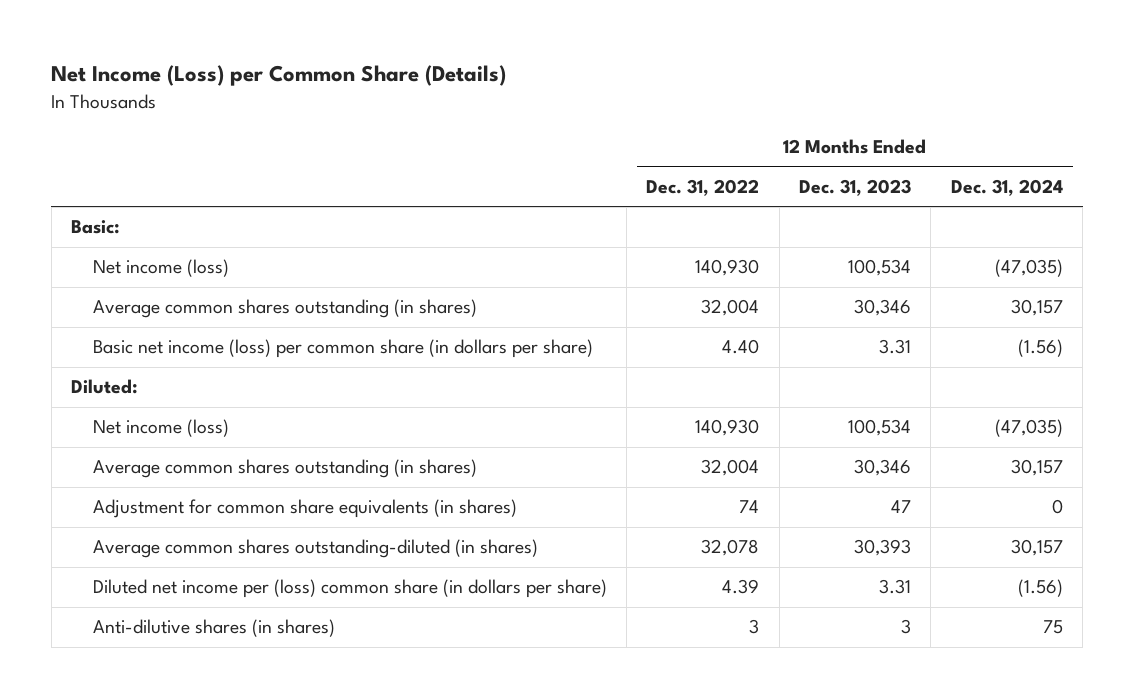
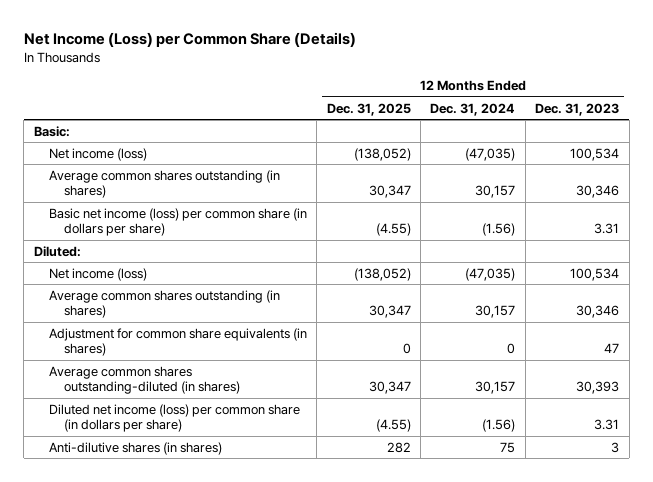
- | 12 Months Ended Dec. 31, 2022 | 12 Months Ended Dec. 31, 2023 | 12 Months Ended Dec. 31, 2024
+ | 12 Months Ended Dec. 31, 2025 | 12 Months Ended Dec. 31, 2024 | 12 Months Ended Dec. 31, 2023
- Diluted net income per (loss) common share (in dollars per share) | 4.39 | 3.31 | (1.56)
+ Diluted net income (loss) per common share (in dollars per share) | (4.55) | (1.56) | 3.31

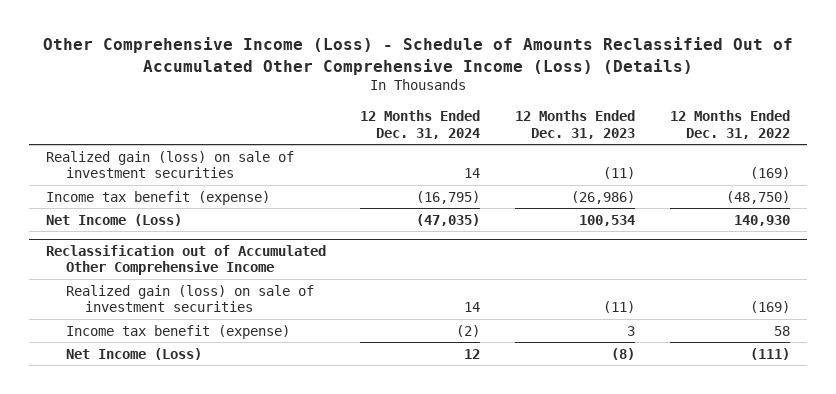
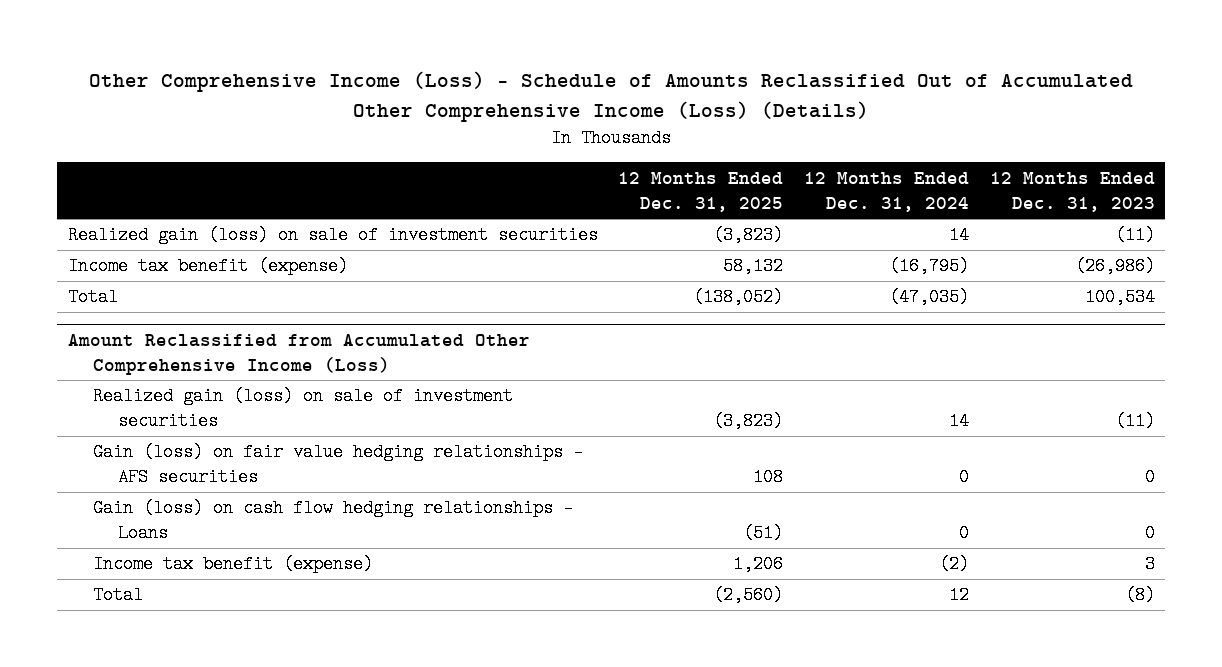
- | 12 Months Ended Dec. 31, 2024 | 12 Months Ended Dec. 31, 2023 | 12 Months Ended Dec. 31, 2022
+ | 12 Months Ended Dec. 31, 2025 | 12 Months Ended Dec. 31, 2024 | 12 Months Ended Dec. 31, 2023
- Net Income (Loss) | (47,035) | 100,534 | 140,930
- Reclassification out of Accumulated Other Comprehensive Income
+ Total | (138,052) | (47,035) | 100,534
+ Amount Reclassified from Accumulated Other Comprehensive Income (Loss)
+ Gain (loss) on fair value hedging relationships - AFS securities | 108 | 0 | 0
+ Gain (loss) on cash flow hedging relationships - Loans | (51) | 0 | 0
- Net Income (Loss) | 12 | (8) | (111)
+ Total | (2,560) | 12 | (8)

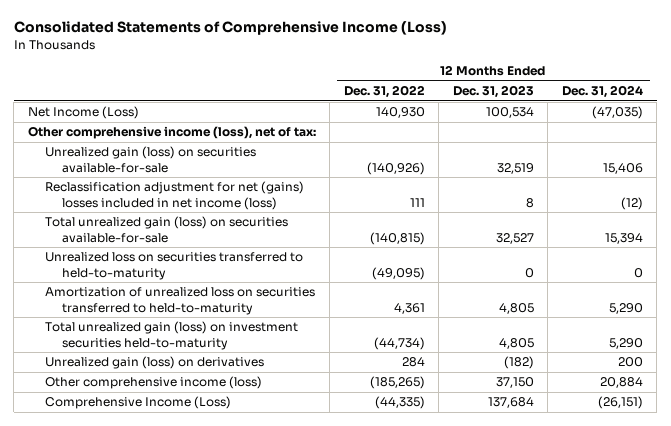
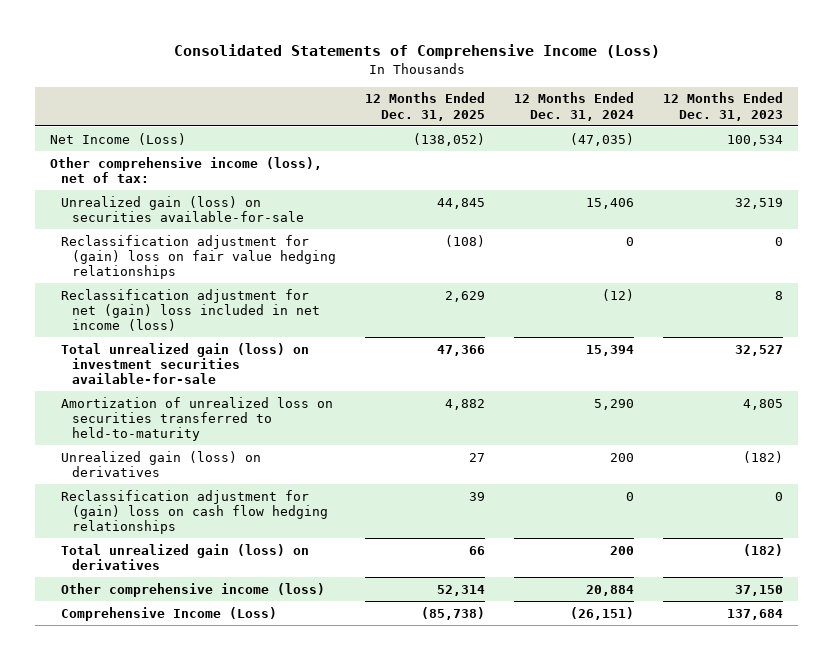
- | 12 Months Ended Dec. 31, 2022 | 12 Months Ended Dec. 31, 2023 | 12 Months Ended Dec. 31, 2024
+ | 12 Months Ended Dec. 31, 2025 | 12 Months Ended Dec. 31, 2024 | 12 Months Ended Dec. 31, 2023
- Reclassification adjustment for net (gains) losses included in net income (loss) | 111 | 8 | (12)
- Total unrealized gain (loss) on securities available-for-sale | (140,815) | 32,527 | 15,394
- Unrealized loss on securities transferred to held-to-maturity | (49,095) | 0 | 0
+ Reclassification adjustment for (gain) loss on fair value hedging relationships | (108) | 0 | 0
+ Reclassification adjustment for net (gain) loss included in net income (loss) | 2,629 | (12) | 8
+ Total unrealized gain (loss) on investment securities available-for-sale | 47,366 | 15,394 | 32,527
- Total unrealized gain (loss) on investment securities held-to-maturity | (44,734) | 4,805 | 5,290
+ Reclassification adjustment for (gain) loss on cash flow hedging relationships | 39 | 0 | 0
+ Total unrealized gain (loss) on derivatives | 66 | 200 | (182)

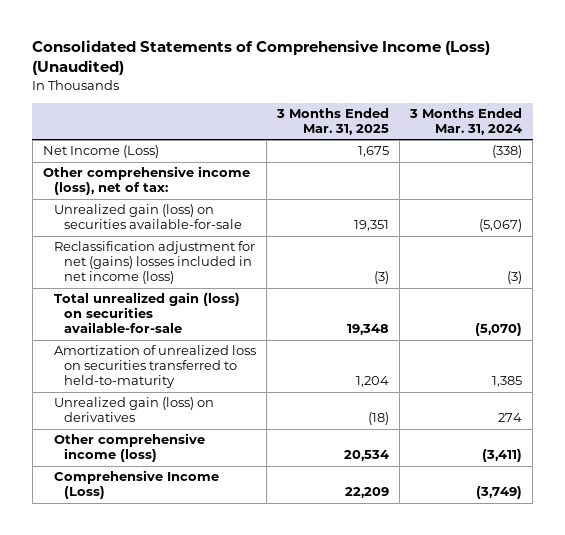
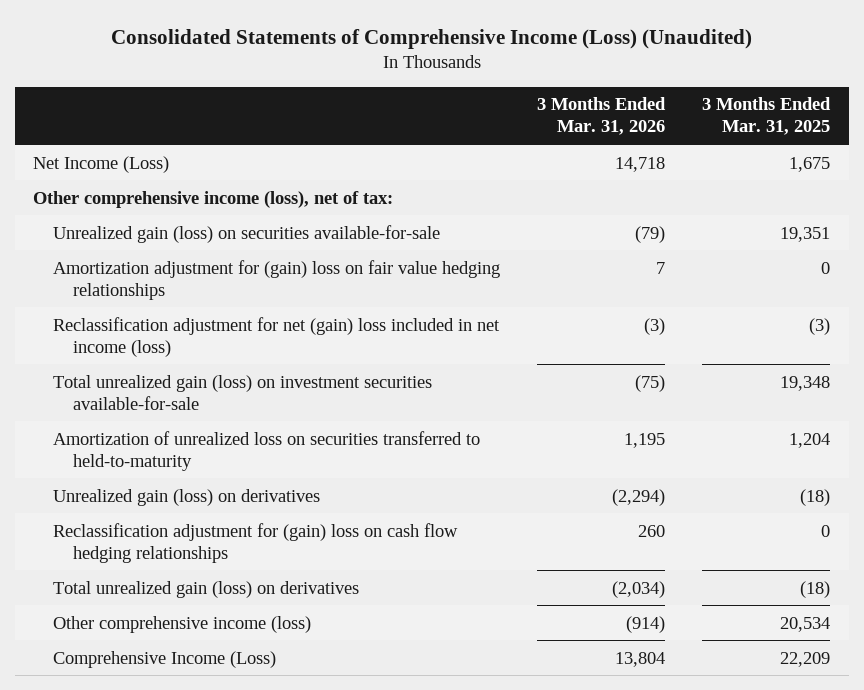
- | 3 Months Ended Mar. 31, 2025 | 3 Months Ended Mar. 31, 2024
+ | 3 Months Ended Mar. 31, 2026 | 3 Months Ended Mar. 31, 2025
- Reclassification adjustment for net (gains) losses included in net income (loss) | (3) | (3)
- Total unrealized gain (loss) on securities available-for-sale | 19,348 | (5,070)
+ Amortization adjustment for (gain) loss on fair value hedging relationships | 7 | 0
+ Reclassification adjustment for net (gain) loss included in net income (loss) | (3) | (3)
+ Total unrealized gain (loss) on investment securities available-for-sale | (75) | 19,348
+ Reclassification adjustment for (gain) loss on cash flow hedging relationships | 260 | 0
+ Total unrealized gain (loss) on derivatives | (2,034) | (18)

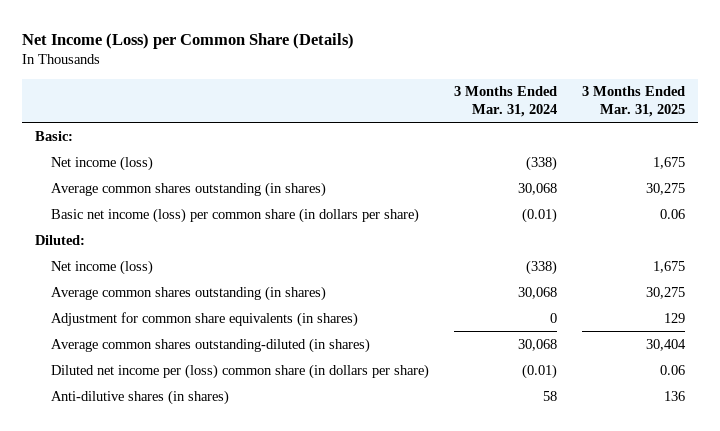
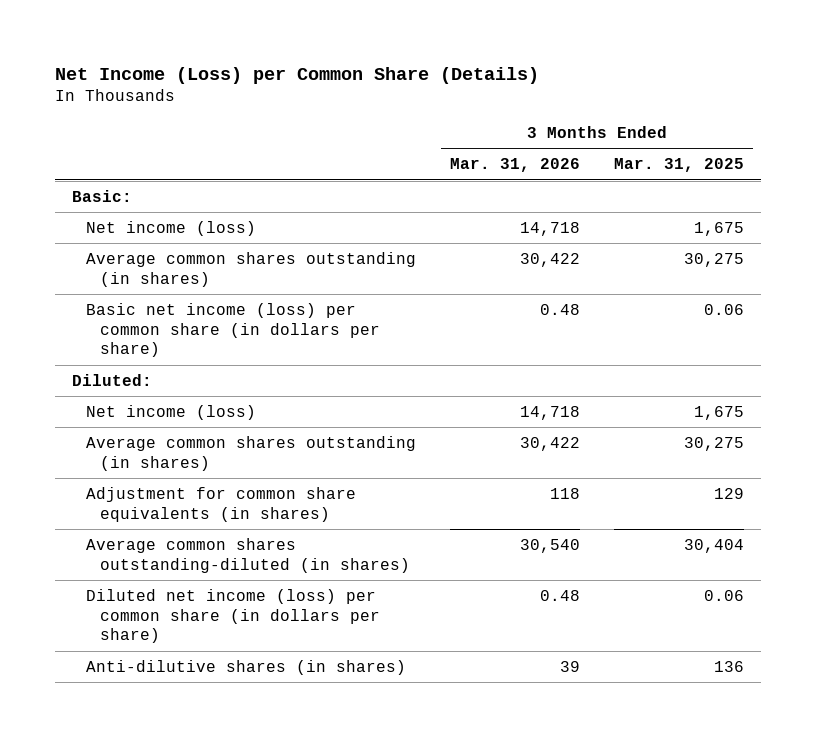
- | 3 Months Ended Mar. 31, 2024 | 3 Months Ended Mar. 31, 2025
+ | 3 Months Ended Mar. 31, 2026 | 3 Months Ended Mar. 31, 2025
- Diluted net income per (loss) common share (in dollars per share) | (0.01) | 0.06
+ Diluted net income (loss) per common share (in dollars per share) | 0.48 | 0.06

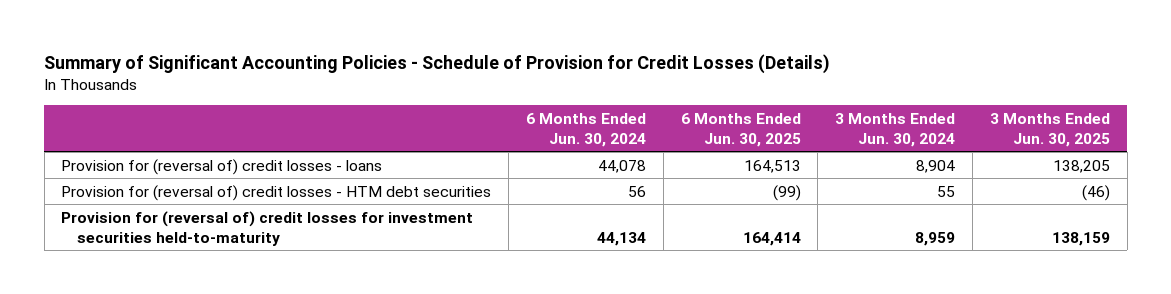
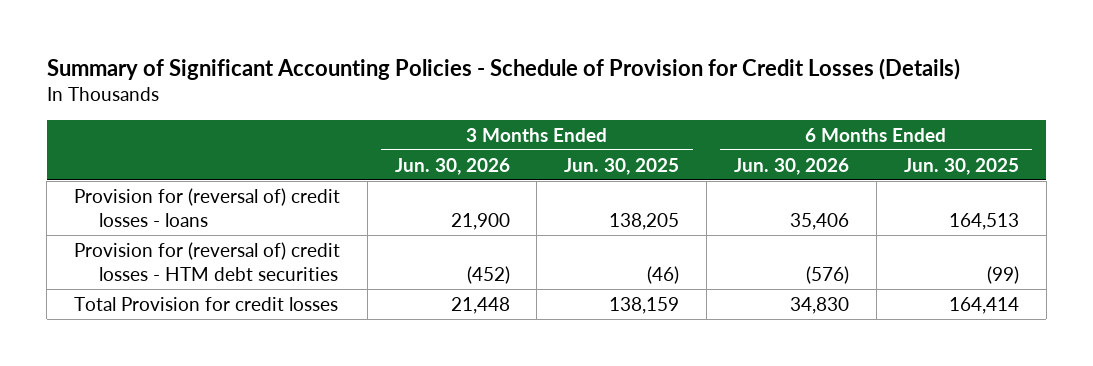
- | 6 Months Ended Jun. 30, 2024 | 6 Months Ended Jun. 30, 2025 | 3 Months Ended Jun. 30, 2024 | 3 Months Ended Jun. 30, 2025
+ | 3 Months Ended Jun. 30, 2026 | 3 Months Ended Jun. 30, 2025 | 6 Months Ended Jun. 30, 2026 | 6 Months Ended Jun. 30, 2025
- Provision for (reversal of) credit losses for investment securities held-to-maturity | 44,134 | 164,414 | 8,959 | 138,159
+ Total Provision for credit losses | 21,448 | 138,159 | 34,830 | 164,414

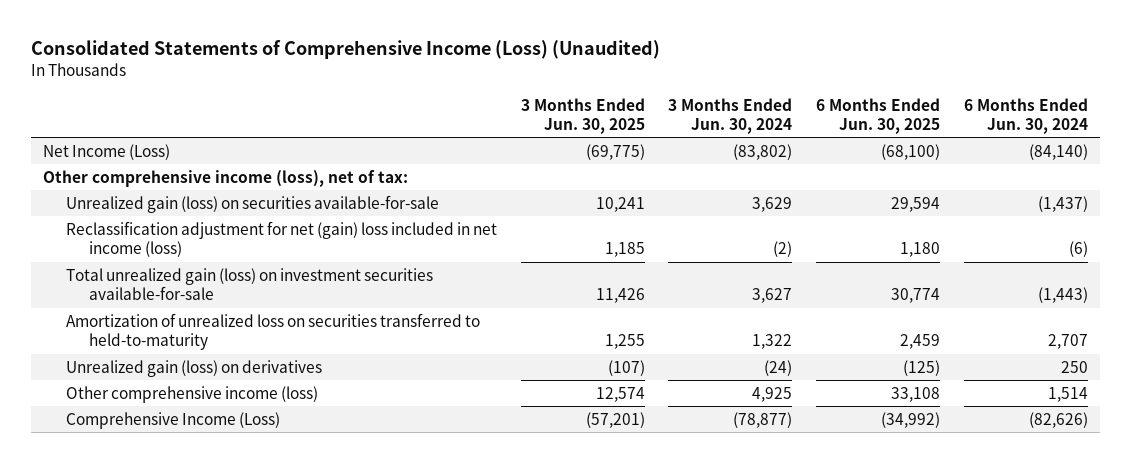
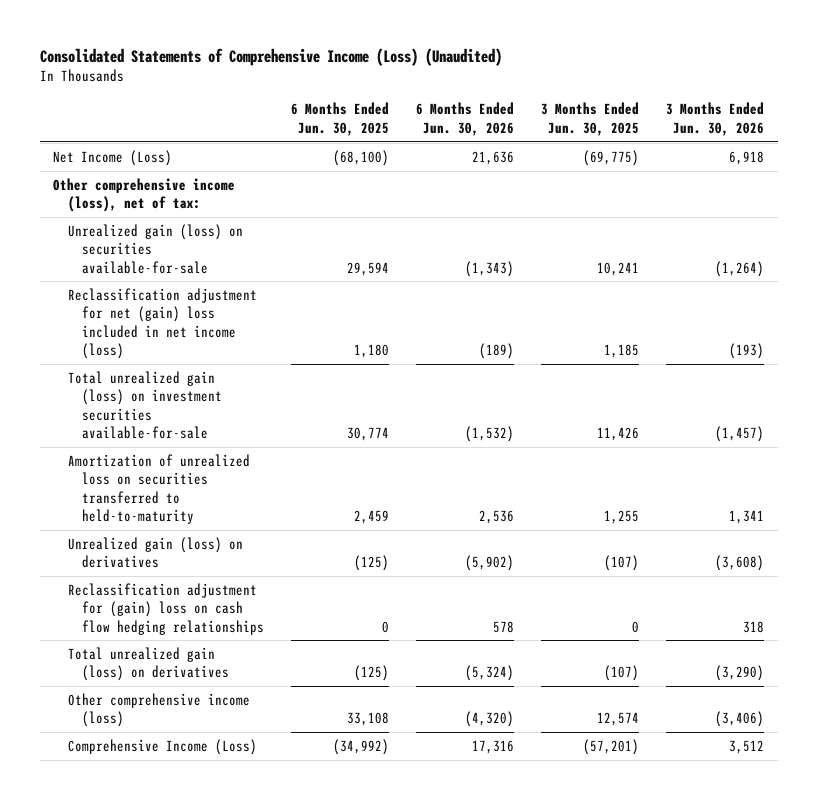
- | 3 Months Ended Jun. 30, 2025 | 3 Months Ended Jun. 30, 2024 | 6 Months Ended Jun. 30, 2025 | 6 Months Ended Jun. 30, 2024
+ | 6 Months Ended Jun. 30, 2025 | 6 Months Ended Jun. 30, 2026 | 3 Months Ended Jun. 30, 2025 | 3 Months Ended Jun. 30, 2026
+ Reclassification adjustment for (gain) loss on cash flow hedging relationships | 0 | 578 | 0 | 318
+ Total unrealized gain (loss) on derivatives | (125) | (5,324) | (107) | (3,290)

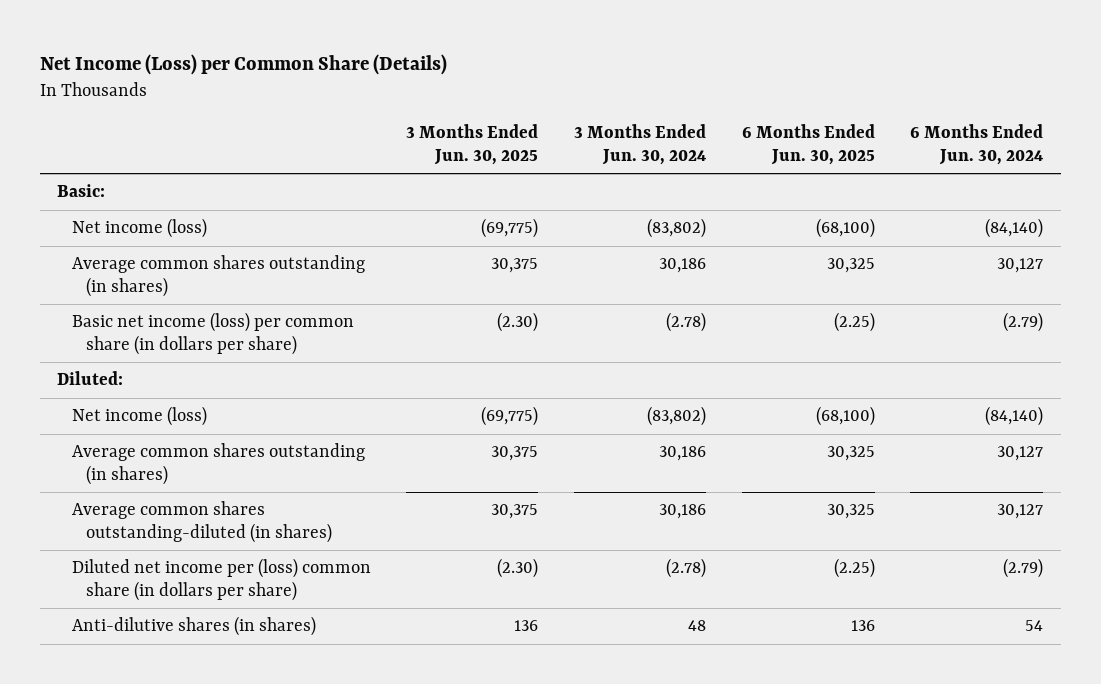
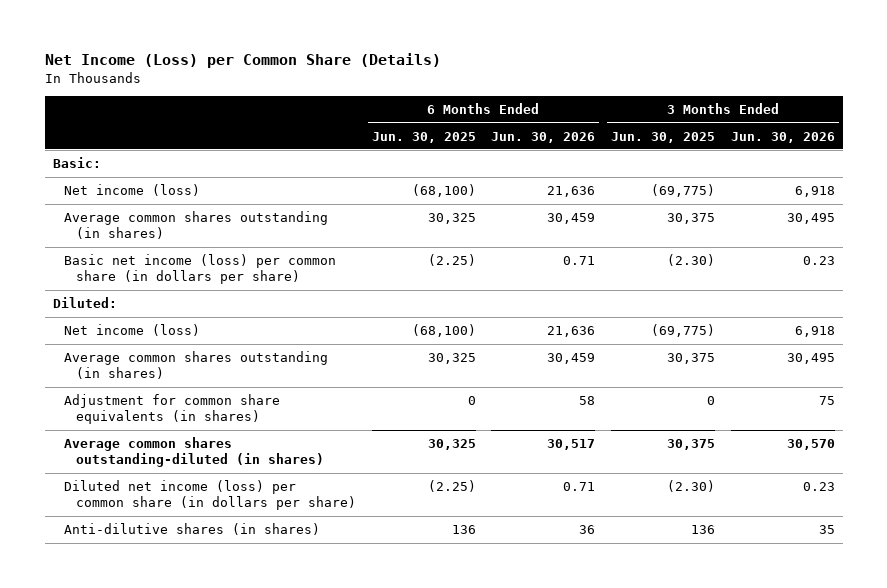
- | 3 Months Ended Jun. 30, 2025 | 3 Months Ended Jun. 30, 2024 | 6 Months Ended Jun. 30, 2025 | 6 Months Ended Jun. 30, 2024
+ | 6 Months Ended Jun. 30, 2025 | 6 Months Ended Jun. 30, 2026 | 3 Months Ended Jun. 30, 2025 | 3 Months Ended Jun. 30, 2026
+ Adjustment for common share equivalents (in shares) | 0 | 58 | 0 | 75
- Diluted net income per (loss) common share (in dollars per share) | (2.30) | (2.78) | (2.25) | (2.79)
+ Diluted net income (loss) per common share (in dollars per share) | (2.25) | 0.71 | (2.30) | 0.23

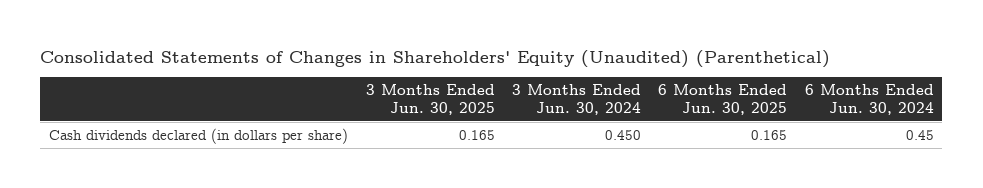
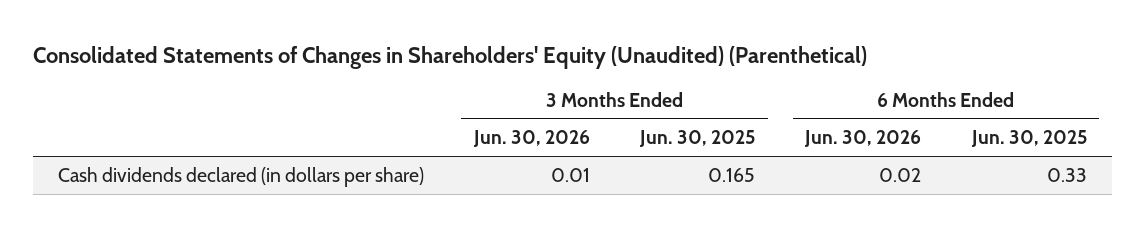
- | 3 Months Ended Jun. 30, 2025 | 3 Months Ended Jun. 30, 2024 | 6 Months Ended Jun. 30, 2025 | 6 Months Ended Jun. 30, 2024
+ | 3 Months Ended Jun. 30, 2026 | 3 Months Ended Jun. 30, 2025 | 6 Months Ended Jun. 30, 2026 | 6 Months Ended Jun. 30, 2025
- Cash dividends declared (in dollars per share) | 0.165 | 0.450 | 0.165 | 0.45
+ Cash dividends declared (in dollars per share) | 0.01 | 0.165 | 0.02 | 0.33

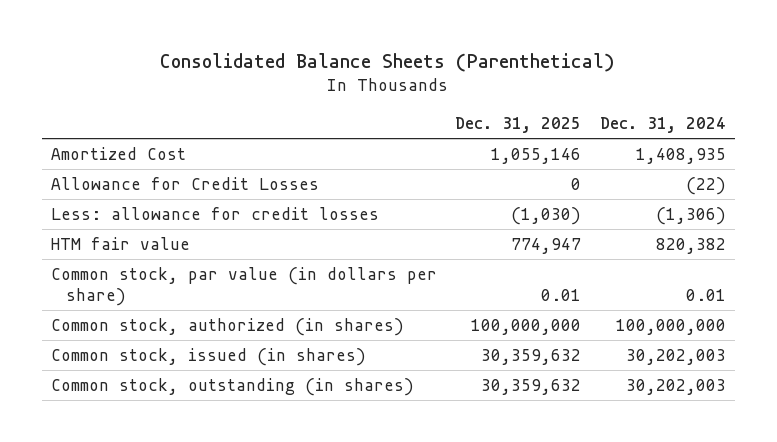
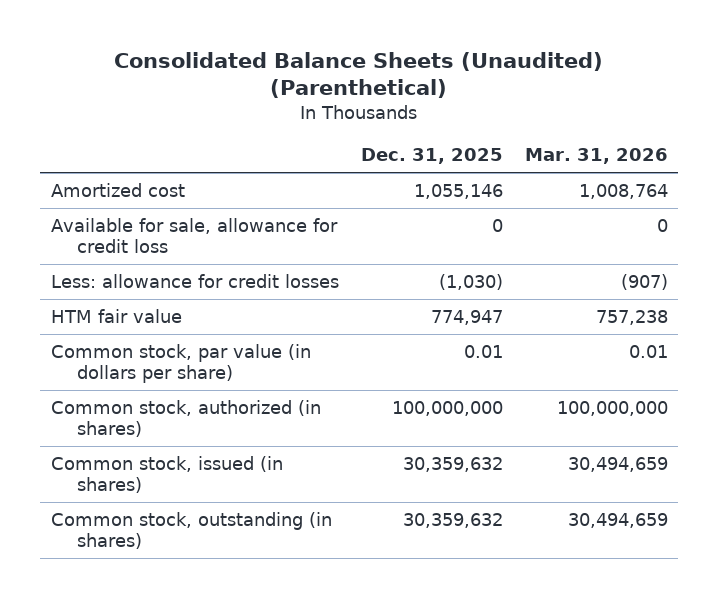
- Consolidated Balance Sheets (Parenthetical)
+ Consolidated Balance Sheets (Unaudited) (Parenthetical)
- | Dec. 31, 2025 | Dec. 31, 2024
+ | Dec. 31, 2025 | Mar. 31, 2026
- Amortized Cost | 1,055,146 | 1,408,935
- Allowance for Credit Losses | 0 | (22)
+ Amortized cost | 1,055,146 | 1,008,764
+ Available for sale, allowance for credit loss | 0 | 0

